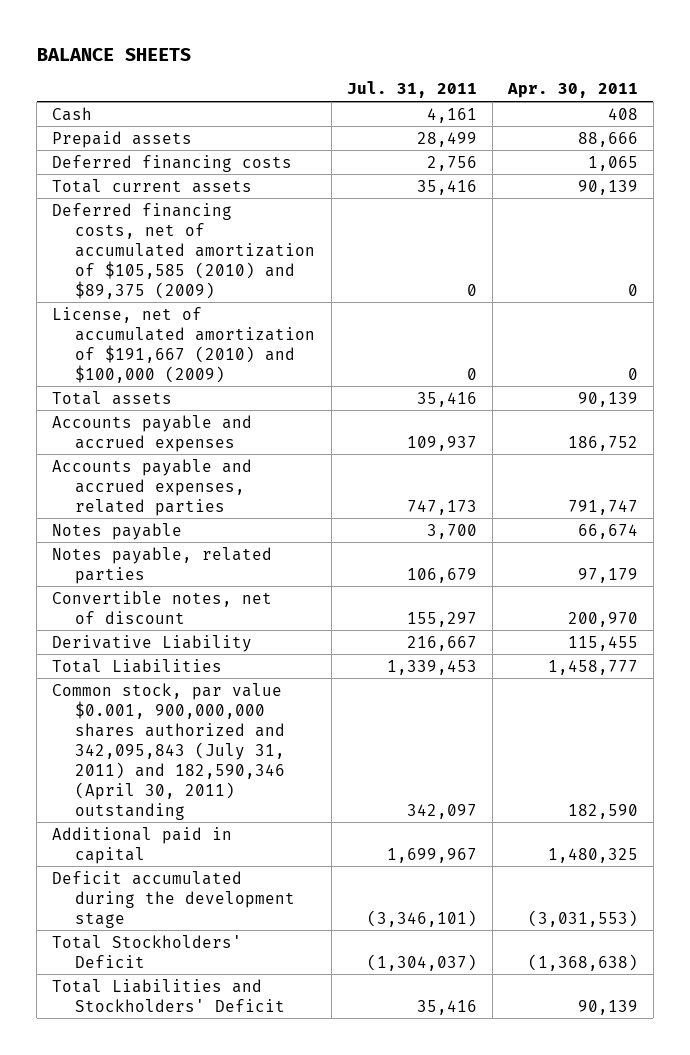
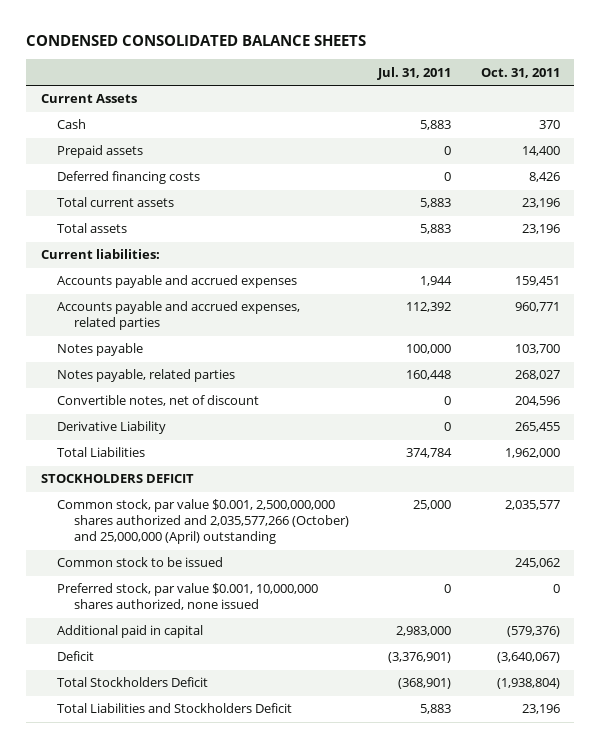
- BALANCE SHEETS
+ CONDENSED CONSOLIDATED BALANCE SHEETS
- | Jul. 31, 2011 | Apr. 30, 2011
+ | Jul. 31, 2011 | Oct. 31, 2011
- Cash | 4,161 | 408
- Prepaid assets | 28,499 | 88,666
- Deferred financing costs | 2,756 | 1,065
- Total current assets | 35,416 | 90,139
- Deferred financing costs, net of accumulated amortization of $105,585 (2010) and $89,375 (2009) | 0 | 0
- License, net of accumulated amortization of $191,667 (2010) and $100,000 (2009) | 0 | 0
- Total assets | 35,416 | 90,139
- Accounts payable and accrued expenses | 109,937 | 186,752
- Accounts payable and accrued expenses, related parties | 747,173 | 791,747
- Notes payable | 3,700 | 66,674
- Notes payable, related parties | 106,679 | 97,179
- Convertible notes, net of discount | 155,297 | 200,970
- Derivative Liability | 216,667 | 115,455
- Total Liabilities | 1,339,453 | 1,458,777
- Common stock, par value $0.001, 900,000,000 shares authorized and 342,095,843 (July 31, 2011) and 182,590,346 (April 30, 2011) outstanding | 342,097 | 182,590
- Additional paid in capital | 1,699,967 | 1,480,325
- Deficit accumulated during the development stage | (3,346,101) | (3,031,553)
- Total Stockholders' Deficit | (1,304,037) | (1,368,638)
- Total Liabilities and Stockholders' Deficit | 35,416 | 90,139
+ Current Assets
+ Cash | 5,883 | 370
+ Prepaid assets | 0 | 14,400
+ Deferred financing costs | 0 | 8,426
+ Total current assets | 5,883 | 23,196
+ Total assets | 5,883 | 23,196
+ Current liabilities:
+ Accounts payable and accrued expenses | 1,944 | 159,451
+ Accounts payable and accrued expenses, related parties | 112,392 | 960,771
+ Notes payable | 100,000 | 103,700
+ Notes payable, related parties | 160,448 | 268,027
+ Convertible notes, net of discount | 0 | 204,596
+ Derivative Liability | 0 | 265,455
+ Total Liabilities | 374,784 | 1,962,000
+ STOCKHOLDERS DEFICIT
+ Common stock, par value $0.001, 2,500,000,000 shares authorized and 2,035,577,266 (October) and 25,000,000 (April) outstanding | 25,000 | 2,035,577
+ Common stock to be issued | | 245,062
+ Preferred stock, par value $0.001, 10,000,000 shares authorized, none issued | 0 | 0
+ Additional paid in capital | 2,983,000 | (579,376)
+ Deficit | (3,376,901) | (3,640,067)
+ Total Stockholders Deficit | (368,901) | (1,938,804)
+ Total Liabilities and Stockholders Deficit | 5,883 | 23,196

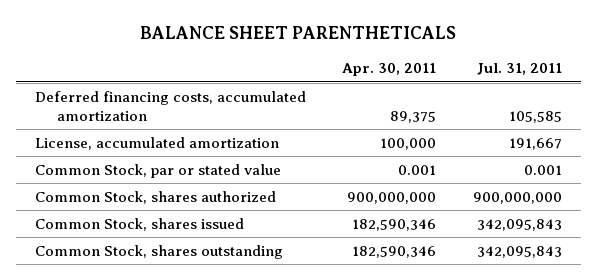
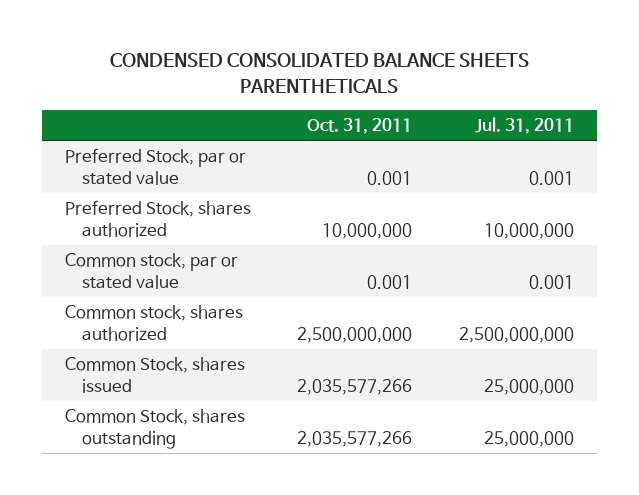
- BALANCE SHEET PARENTHETICALS
+ CONDENSED CONSOLIDATED BALANCE SHEETS PARENTHETICALS
- | Apr. 30, 2011 | Jul. 31, 2011
+ | Oct. 31, 2011 | Jul. 31, 2011
- Deferred financing costs, accumulated amortization | 89,375 | 105,585
- License, accumulated amortization | 100,000 | 191,667
- Common Stock, par or stated value | 0.001 | 0.001
- Common Stock, shares authorized | 900,000,000 | 900,000,000
- Common Stock, shares issued | 182,590,346 | 342,095,843
- Common Stock, shares outstanding | 182,590,346 | 342,095,843
+ Preferred Stock, par or stated value | 0.001 | 0.001
+ Preferred Stock, shares authorized | 10,000,000 | 10,000,000
+ Common stock, par or stated value | 0.001 | 0.001
+ Common stock, shares authorized | 2,500,000,000 | 2,500,000,000
+ Common Stock, shares issued | 2,035,577,266 | 25,000,000
+ Common Stock, shares outstanding | 2,035,577,266 | 25,000,000

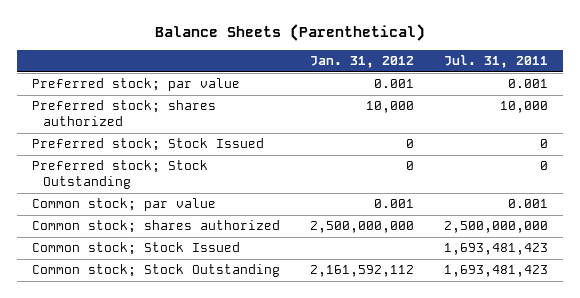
- CONDENSED CONSOLIDATED BALANCE SHEETS PARENTHETICALS
+ Balance Sheets (Parenthetical)
- | Oct. 31, 2011 | Jul. 31, 2011
+ | Jan. 31, 2012 | Jul. 31, 2011
- Preferred Stock, par or stated value | 0.001 | 0.001
- Preferred Stock, shares authorized | 10,000,000 | 10,000,000
- Common stock, par or stated value | 0.001 | 0.001
- Common stock, shares authorized | 2,500,000,000 | 2,500,000,000
- Common Stock, shares issued | 2,035,577,266 | 25,000,000
- Common Stock, shares outstanding | 2,035,577,266 | 25,000,000
+ Preferred stock; par value | 0.001 | 0.001
+ Preferred stock; shares authorized | 10,000 | 10,000
+ Preferred stock; Stock Issued | 0 | 0
+ Preferred stock; Stock Outstanding | 0 | 0
+ Common stock; par value | 0.001 | 0.001
+ Common stock; shares authorized | 2,500,000,000 | 2,500,000,000
+ Common stock; Stock Issued | | 1,693,481,423
+ Common stock; Stock Outstanding | 2,161,592,112 | 1,693,481,423

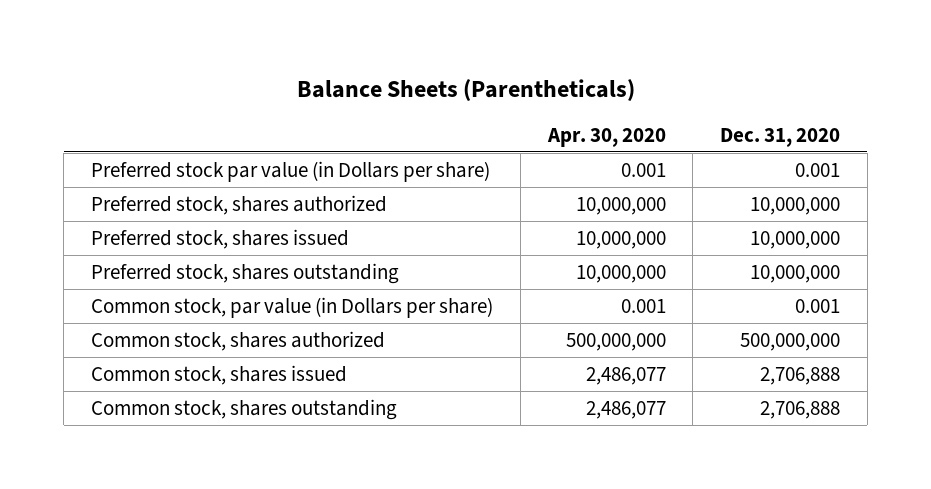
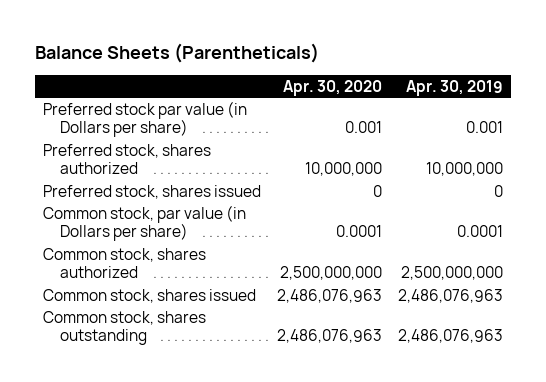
- | Apr. 30, 2020 | Dec. 31, 2020
+ | Apr. 30, 2020 | Apr. 30, 2019
- Preferred stock, shares issued | 10,000,000 | 10,000,000
- Preferred stock, shares outstanding | 10,000,000 | 10,000,000
- Common stock, par value (in Dollars per share) | 0.001 | 0.001
- Common stock, shares authorized | 500,000,000 | 500,000,000
- Common stock, shares issued | 2,486,077 | 2,706,888
- Common stock, shares outstanding | 2,486,077 | 2,706,888
+ Preferred stock, shares issued | 0 | 0
+ Common stock, par value (in Dollars per share) | 0.0001 | 0.0001
+ Common stock, shares authorized | 2,500,000,000 | 2,500,000,000
+ Common stock, shares issued | 2,486,076,963 | 2,486,076,963
+ Common stock, shares outstanding | 2,486,076,963 | 2,486,076,963

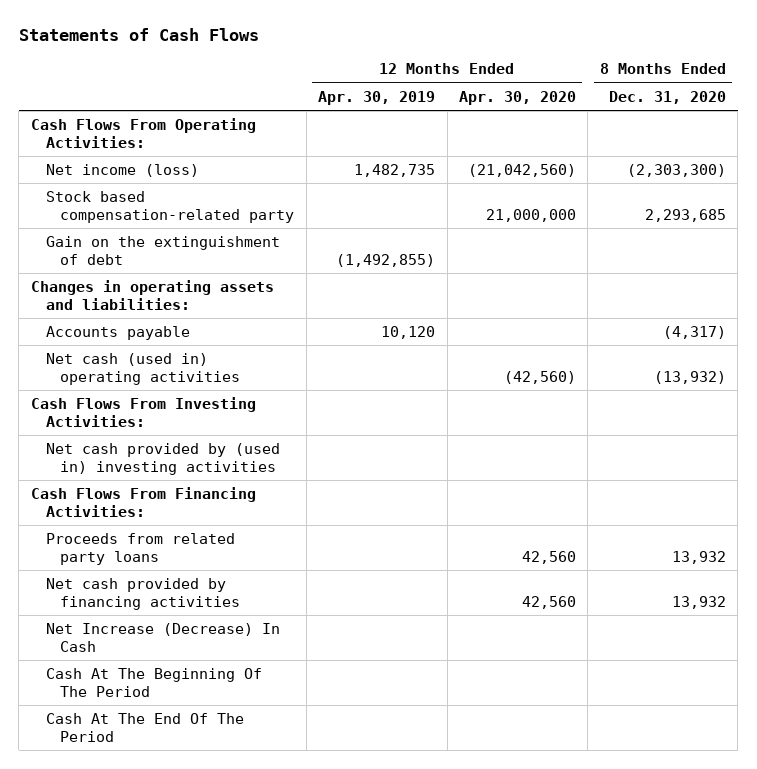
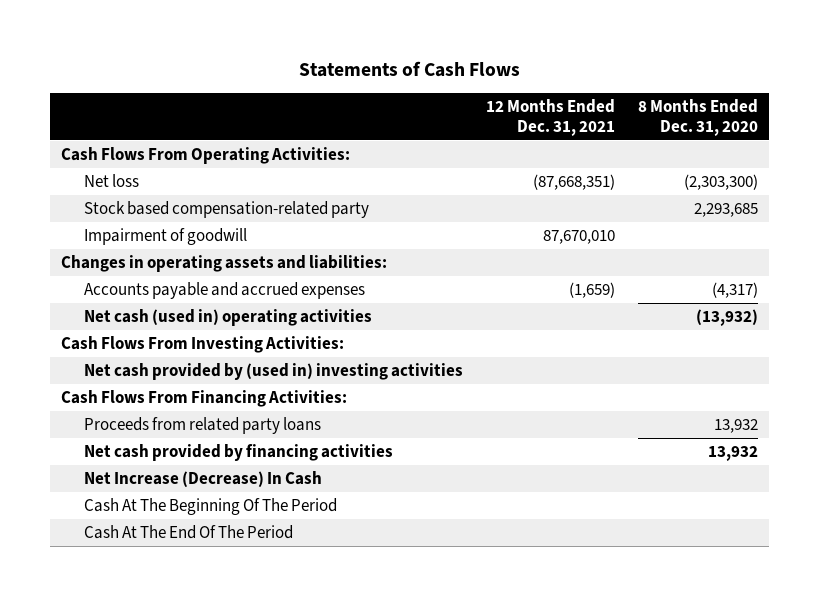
- | 12 Months Ended Apr. 30, 2019 | 12 Months Ended Apr. 30, 2020 | 8 Months Ended Dec. 31, 2020
+ | 12 Months Ended Dec. 31, 2021 | 8 Months Ended Dec. 31, 2020
- Net income (loss) | 1,482,735 | (21,042,560) | (2,303,300)
+ Net loss | (87,668,351) | (2,303,300)
- Gain on the extinguishment of debt | (1,492,855) | |
+ Impairment of goodwill | 87,670,010 |
- Accounts payable | 10,120 | | (4,317)
+ Accounts payable and accrued expenses | (1,659) | (4,317)

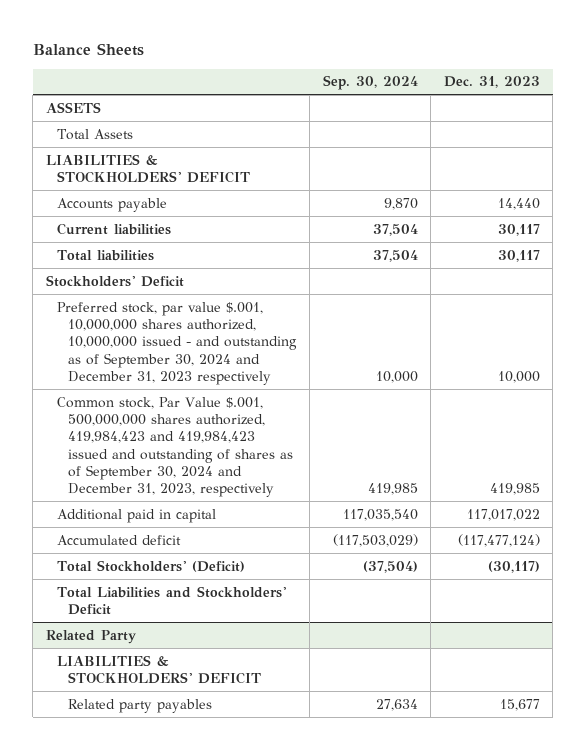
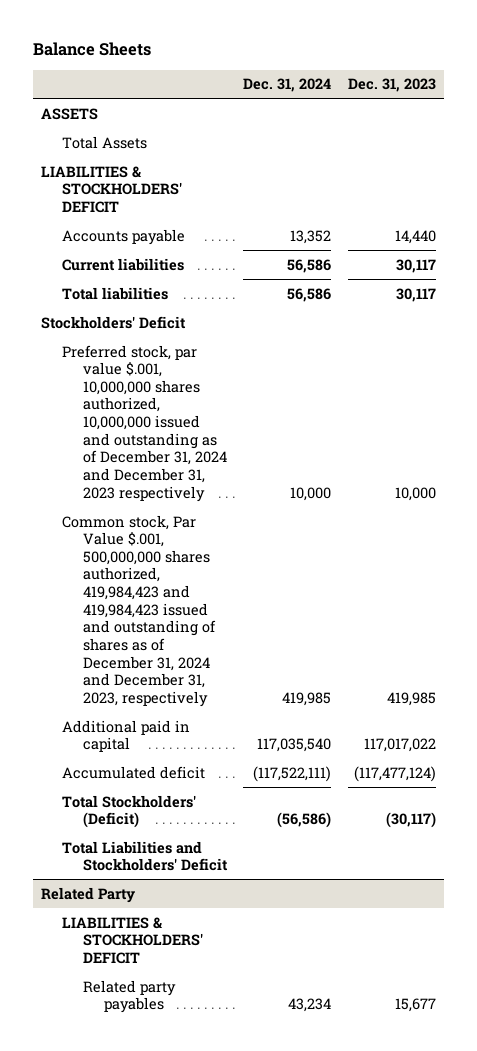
- | Sep. 30, 2024 | Dec. 31, 2023
+ | Dec. 31, 2024 | Dec. 31, 2023
- Preferred stock, par value $.001, 10,000,000 shares authorized, 10,000,000 issued - and outstanding as of September 30, 2024 and December 31, 2023 respectively | 10,000 | 10,000
- Common stock, Par Value $.001, 500,000,000 shares authorized, 419,984,423 and 419,984,423 issued and outstanding of shares as of September 30, 2024 and December 31, 2023, respectively | 419,985 | 419,985
+ Preferred stock, par value $.001, 10,000,000 shares authorized, 10,000,000 issued and outstanding as of December 31, 2024 and December 31, 2023 respectively | 10,000 | 10,000
+ Common stock, Par Value $.001, 500,000,000 shares authorized, 419,984,423 and 419,984,423 issued and outstanding of shares as of December 31, 2024 and December 31, 2023, respectively | 419,985 | 419,985

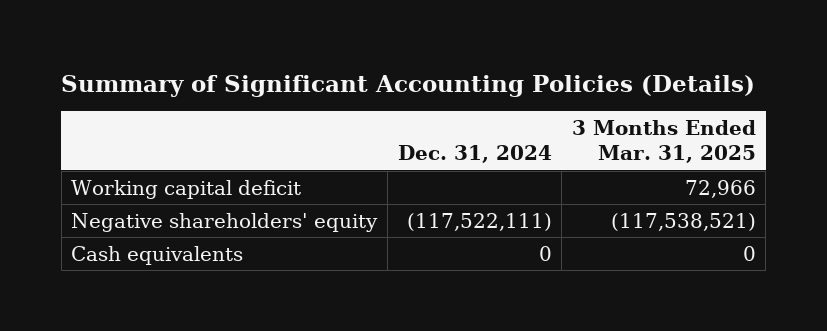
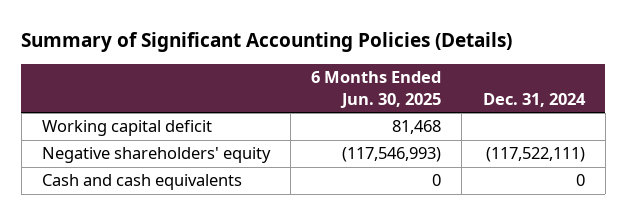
- | Dec. 31, 2024 | 3 Months Ended Mar. 31, 2025
+ | 6 Months Ended Jun. 30, 2025 | Dec. 31, 2024
- Cash equivalents | 0 | 0
+ Cash and cash equivalents | 0 | 0

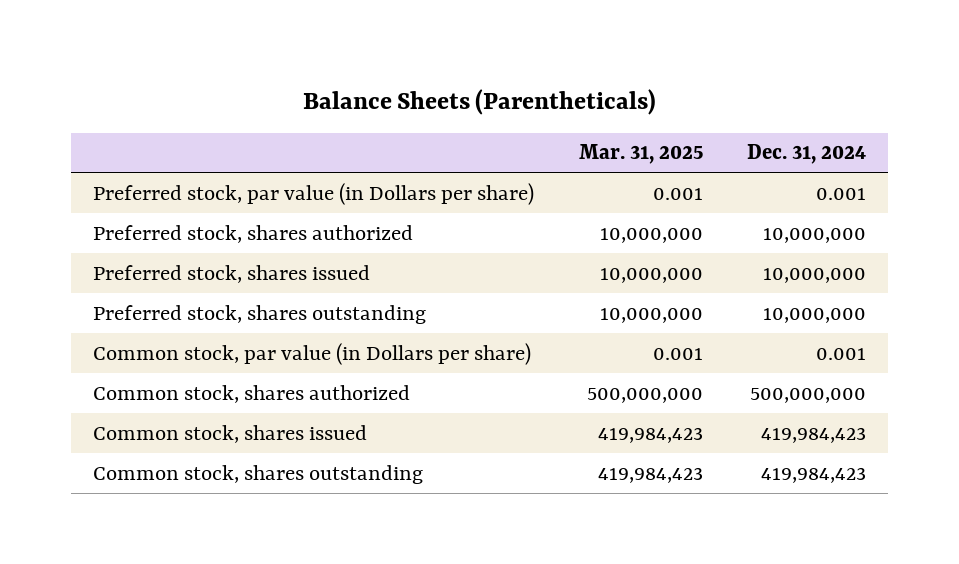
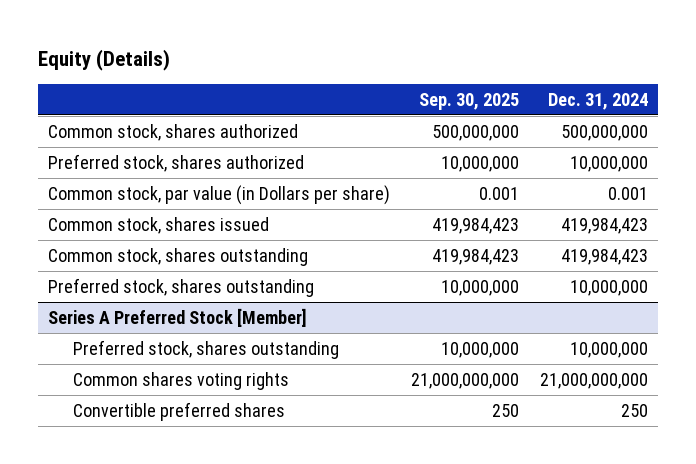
- Balance Sheets (Parentheticals)
+ Equity (Details)
- | Mar. 31, 2025 | Dec. 31, 2024
+ | Sep. 30, 2025 | Dec. 31, 2024
- Preferred stock, par value (in Dollars per share) | 0.001 | 0.001
moved up: Common stock, shares authorized | 500,000,000 | 500,000,000
- Preferred stock, shares issued | 10,000,000 | 10,000,000
moved down: Preferred stock, shares outstanding | 10,000,000 | 10,000,000
+ Series A Preferred Stock [Member]
+ Preferred stock, shares outstanding | 10,000,000 | 10,000,000
+ Common shares voting rights | 21,000,000,000 | 21,000,000,000
+ Convertible preferred shares | 250 | 250

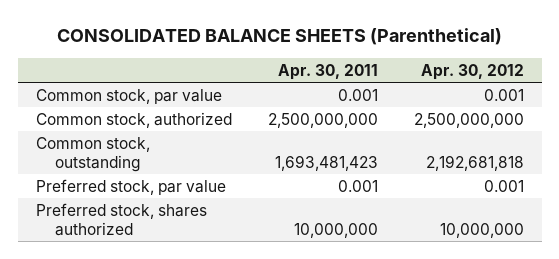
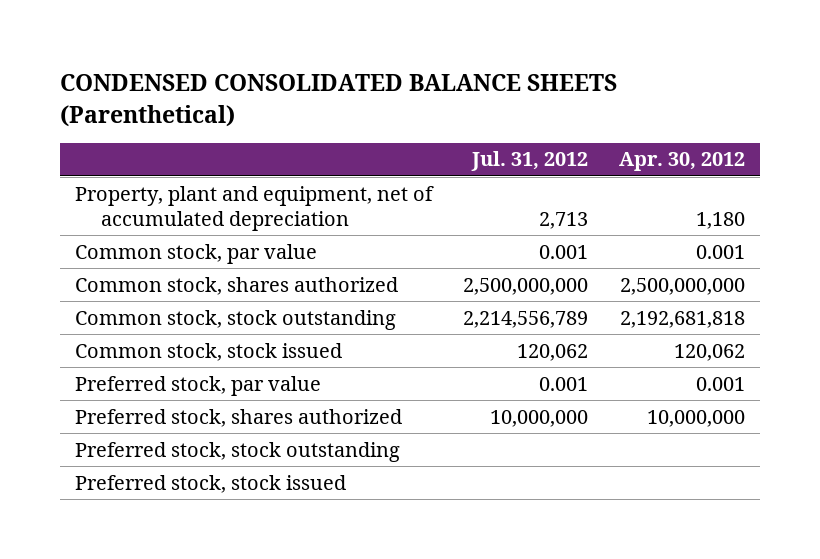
- CONSOLIDATED BALANCE SHEETS (Parenthetical)
+ CONDENSED CONSOLIDATED BALANCE SHEETS (Parenthetical)
- | Apr. 30, 2011 | Apr. 30, 2012
+ | Jul. 31, 2012 | Apr. 30, 2012
+ Property, plant and equipment, net of accumulated depreciation | 2,713 | 1,180
- Common stock, authorized | 2,500,000,000 | 2,500,000,000
- Common stock, outstanding | 1,693,481,423 | 2,192,681,818
+ Common stock, shares authorized | 2,500,000,000 | 2,500,000,000
+ Common stock, stock outstanding | 2,214,556,789 | 2,192,681,818
+ Common stock, stock issued | 120,062 | 120,062
+ Preferred stock, stock outstanding
+ Preferred stock, stock issued

